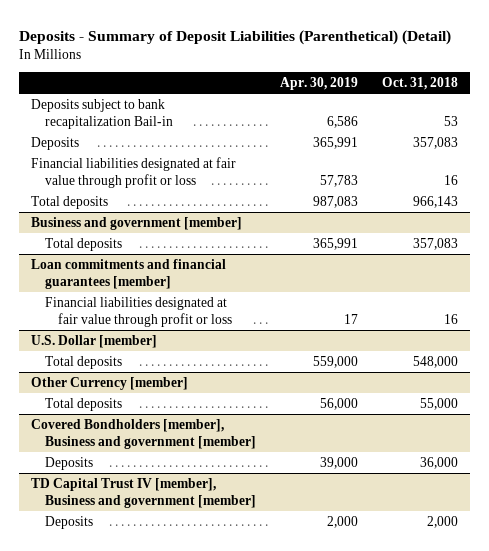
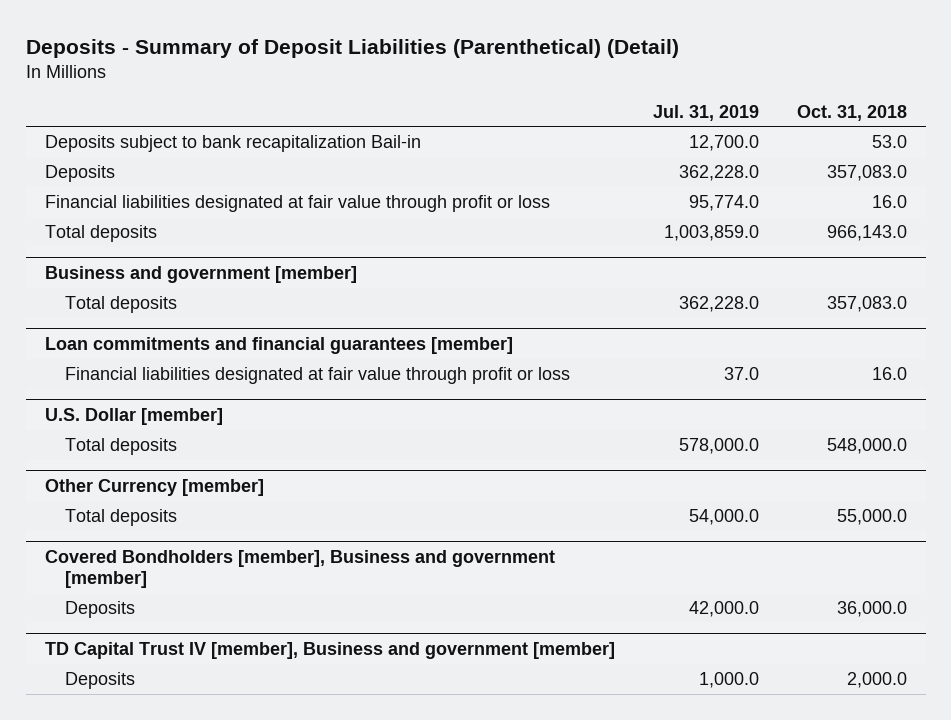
- | Apr. 30, 2019 | Oct. 31, 2018
+ | Jul. 31, 2019 | Oct. 31, 2018
- Deposits subject to bank recapitalization Bail-in | 6,586 | 53
- Deposits | 365,991 | 357,083
- Financial liabilities designated at fair value through profit or loss | 57,783 | 16
- Total deposits | 987,083 | 966,143
+ Deposits subject to bank recapitalization Bail-in | 12,700.0 | 53.0
+ Deposits | 362,228.0 | 357,083.0
+ Financial liabilities designated at fair value through profit or loss | 95,774.0 | 16.0
+ Total deposits | 1,003,859.0 | 966,143.0
@ Business and government [member]
- Total deposits | 365,991 | 357,083
+ Total deposits | 362,228.0 | 357,083.0
@ Loan commitments and financial guarantees [member]
- Financial liabilities designated at fair value through profit or loss | 17 | 16
+ Financial liabilities designated at fair value through profit or loss | 37.0 | 16.0
@ U.S. Dollar [member]
- Total deposits | 559,000 | 548,000
+ Total deposits | 578,000.0 | 548,000.0
@ Other Currency [member]
- Total deposits | 56,000 | 55,000
+ Total deposits | 54,000.0 | 55,000.0
@ Covered Bondholders [member], Business and government [member]
- Deposits | 39,000 | 36,000
+ Deposits | 42,000.0 | 36,000.0
@ TD Capital Trust IV [member], Business and government [member]
- Deposits | 2,000 | 2,000
+ Deposits | 1,000.0 | 2,000.0

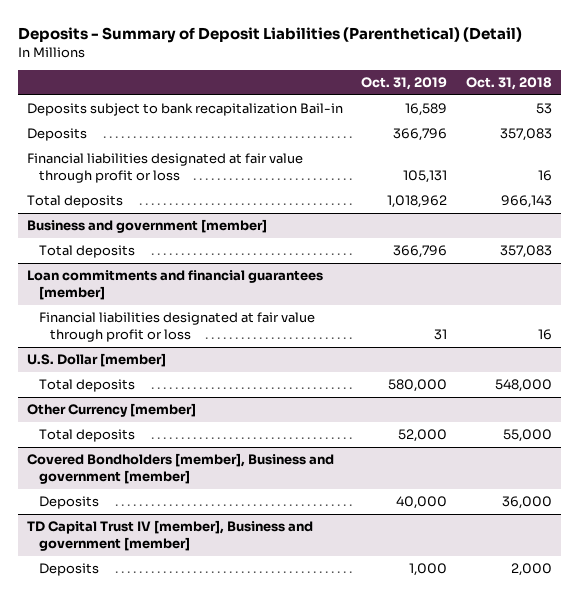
- | Jul. 31, 2019 | Oct. 31, 2018
+ | Oct. 31, 2019 | Oct. 31, 2018
- Deposits subject to bank recapitalization Bail-in | 12,700.0 | 53.0
- Deposits | 362,228.0 | 357,083.0
- Financial liabilities designated at fair value through profit or loss | 95,774.0 | 16.0
- Total deposits | 1,003,859.0 | 966,143.0
+ Deposits subject to bank recapitalization Bail-in | 16,589 | 53
+ Deposits | 366,796 | 357,083
+ Financial liabilities designated at fair value through profit or loss | 105,131 | 16
+ Total deposits | 1,018,962 | 966,143
@ Business and government [member]
- Total deposits | 362,228.0 | 357,083.0
+ Total deposits | 366,796 | 357,083
@ Loan commitments and financial guarantees [member]
- Financial liabilities designated at fair value through profit or loss | 37.0 | 16.0
+ Financial liabilities designated at fair value through profit or loss | 31 | 16
@ U.S. Dollar [member]
- Total deposits | 578,000.0 | 548,000.0
+ Total deposits | 580,000 | 548,000
@ Other Currency [member]
- Total deposits | 54,000.0 | 55,000.0
+ Total deposits | 52,000 | 55,000
@ Covered Bondholders [member], Business and government [member]
- Deposits | 42,000.0 | 36,000.0
+ Deposits | 40,000 | 36,000
@ TD Capital Trust IV [member], Business and government [member]
- Deposits | 1,000.0 | 2,000.0
+ Deposits | 1,000 | 2,000

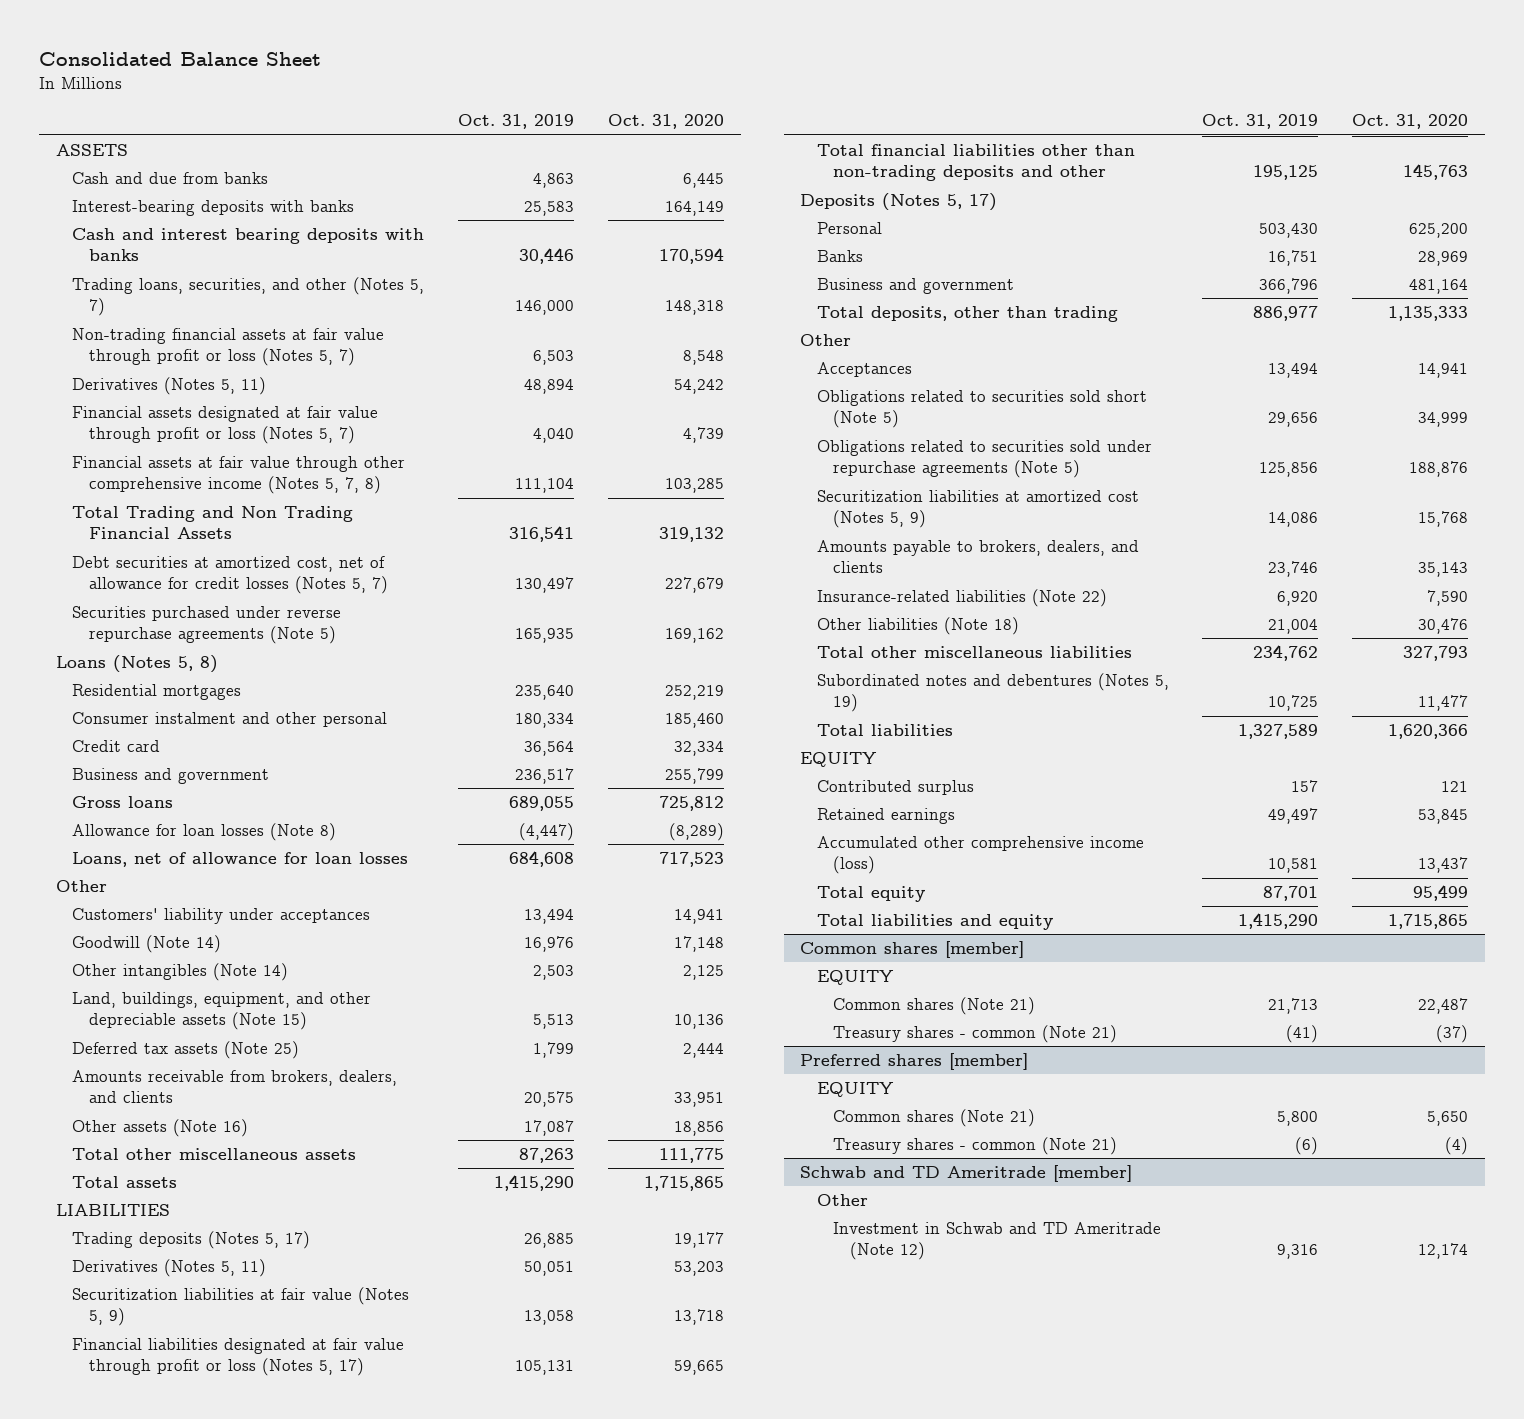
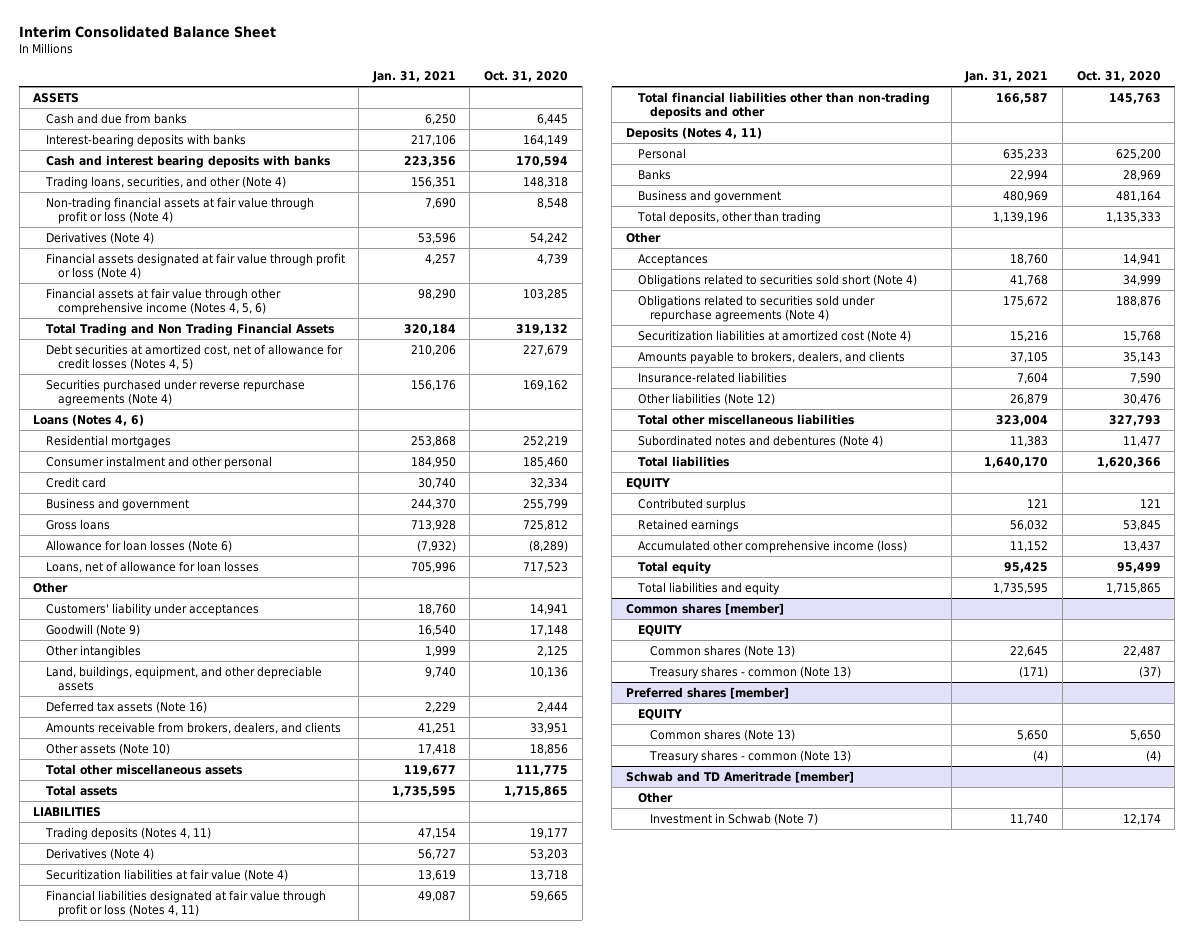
- Consolidated Balance Sheet
+ Interim Consolidated Balance Sheet
- | Oct. 31, 2019 | Oct. 31, 2020
+ | Jan. 31, 2021 | Oct. 31, 2020
- Trading loans, securities, and other (Notes 5, 7) | 146,000 | 148,318
- Non-trading financial assets at fair value through profit or loss (Notes 5, 7) | 6,503 | 8,548
- Derivatives (Notes 5, 11) | 48,894 | 54,242
- Financial assets designated at fair value through profit or loss (Notes 5, 7) | 4,040 | 4,739
- Financial assets at fair value through other comprehensive income (Notes 5, 7, 8) | 111,104 | 103,285
+ Trading loans, securities, and other (Note 4) | 156,351 | 148,318
+ Non-trading financial assets at fair value through profit or loss (Note 4) | 7,690 | 8,548
+ Derivatives (Note 4) | 53,596 | 54,242
+ Financial assets designated at fair value through profit or loss (Note 4) | 4,257 | 4,739
+ Financial assets at fair value through other comprehensive income (Notes 4, 5, 6) | 98,290 | 103,285
- Debt securities at amortized cost, net of allowance for credit losses (Notes 5, 7) | 130,497 | 227,679
- Securities purchased under reverse repurchase agreements (Note 5) | 165,935 | 169,162
- Loans (Notes 5, 8)
+ Debt securities at amortized cost, net of allowance for credit losses (Notes 4, 5) | 210,206 | 227,679
+ Securities purchased under reverse repurchase agreements (Note 4) | 156,176 | 169,162
+ Loans (Notes 4, 6)
- Allowance for loan losses (Note 8) | (4,447) | (8,289)
+ Allowance for loan losses (Note 6) | (7,932) | (8,289)
- Goodwill (Note 14) | 16,976 | 17,148
- Other intangibles (Note 14) | 2,503 | 2,125
- Land, buildings, equipment, and other depreciable assets (Note 15) | 5,513 | 10,136
- Deferred tax assets (Note 25) | 1,799 | 2,444
+ Goodwill (Note 9) | 16,540 | 17,148
+ Other intangibles | 1,999 | 2,125
+ Land, buildings, equipment, and other depreciable assets | 9,740 | 10,136
+ Deferred tax assets (Note 16) | 2,229 | 2,444
- Other assets (Note 16) | 17,087 | 18,856
+ Other assets (Note 10) | 17,418 | 18,856
- Trading deposits (Notes 5, 17) | 26,885 | 19,177
- Derivatives (Notes 5, 11) | 50,051 | 53,203
- Securitization liabilities at fair value (Notes 5, 9) | 13,058 | 13,718
- Financial liabilities designated at fair value through profit or loss (Notes 5, 17) | 105,131 | 59,665
+ Trading deposits (Notes 4, 11) | 47,154 | 19,177
+ Derivatives (Note 4) | 56,727 | 53,203
+ Securitization liabilities at fair value (Note 4) | 13,619 | 13,718
+ Financial liabilities designated at fair value through profit or loss (Notes 4, 11) | 49,087 | 59,665
- Deposits (Notes 5, 17)
+ Deposits (Notes 4, 11)
- Obligations related to securities sold short (Note 5) | 29,656 | 34,999
- Obligations related to securities sold under repurchase agreements (Note 5) | 125,856 | 188,876
- Securitization liabilities at amortized cost (Notes 5, 9) | 14,086 | 15,768
+ Obligations related to securities sold short (Note 4) | 41,768 | 34,999
+ Obligations related to securities sold under repurchase agreements (Note 4) | 175,672 | 188,876
+ Securitization liabilities at amortized cost (Note 4) | 15,216 | 15,768
- Insurance-related liabilities (Note 22) | 6,920 | 7,590
- Other liabilities (Note 18) | 21,004 | 30,476
+ Insurance-related liabilities | 7,604 | 7,590
+ Other liabilities (Note 12) | 26,879 | 30,476
- Subordinated notes and debentures (Notes 5, 19) | 10,725 | 11,477
+ Subordinated notes and debentures (Note 4) | 11,383 | 11,477
@ Common shares [member]
- Common shares (Note 21) | 21,713 | 22,487
- Treasury shares - common (Note 21) | (41) | (37)
+ Common shares (Note 13) | 22,645 | 22,487
+ Treasury shares - common (Note 13) | (171) | (37)
@ Preferred shares [member]
- Common shares (Note 21) | 5,800 | 5,650
- Treasury shares - common (Note 21) | (6) | (4)
+ Common shares (Note 13) | 5,650 | 5,650
+ Treasury shares - common (Note 13) | (4) | (4)
@ Schwab and TD Ameritrade [member]
- Investment in Schwab and TD Ameritrade (Note 12) | 9,316 | 12,174
+ Investment in Schwab (Note 7) | 11,740 | 12,174

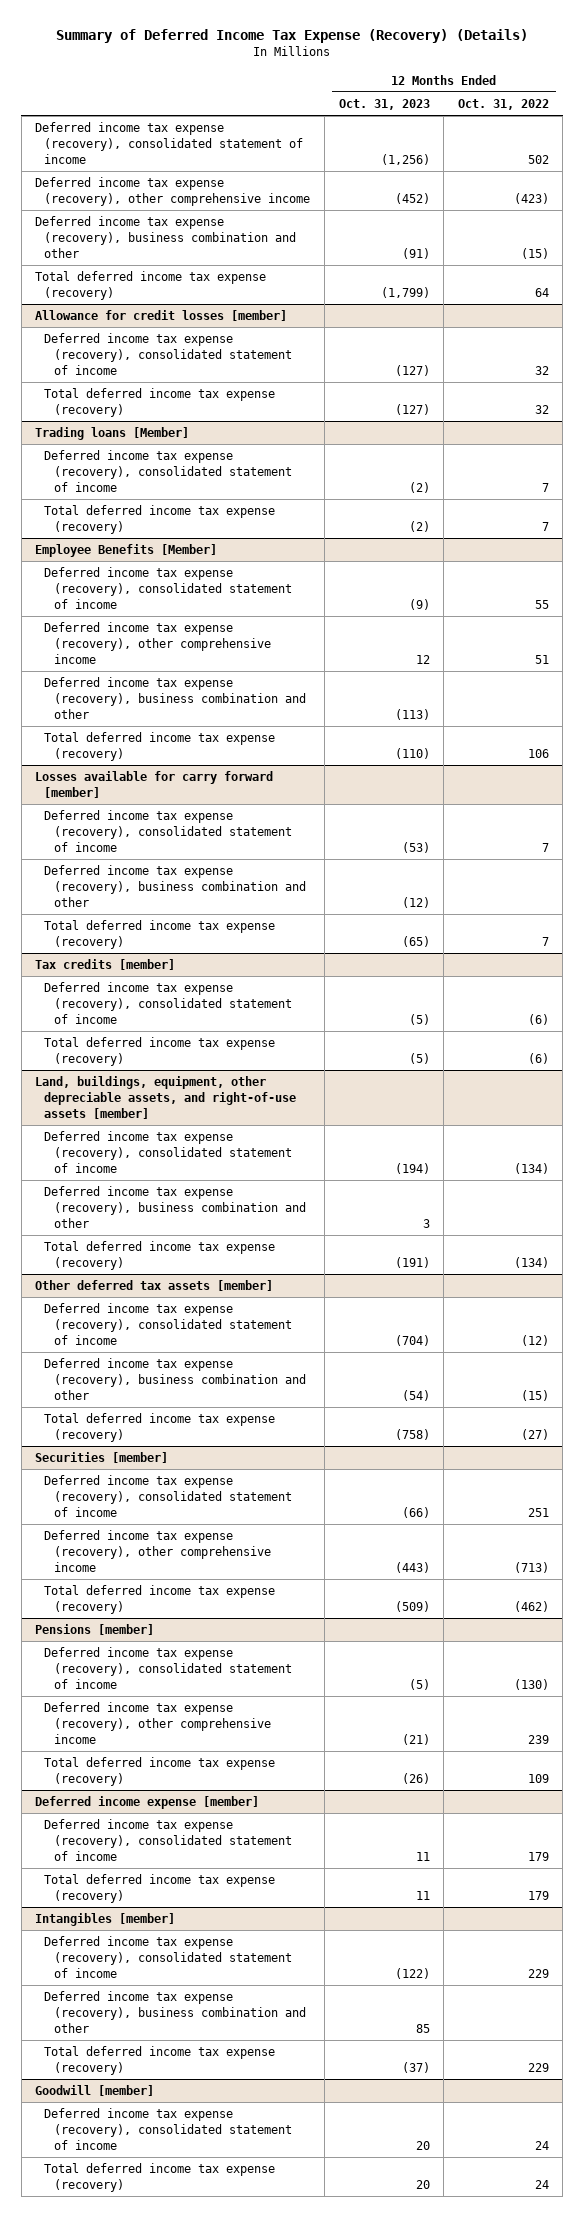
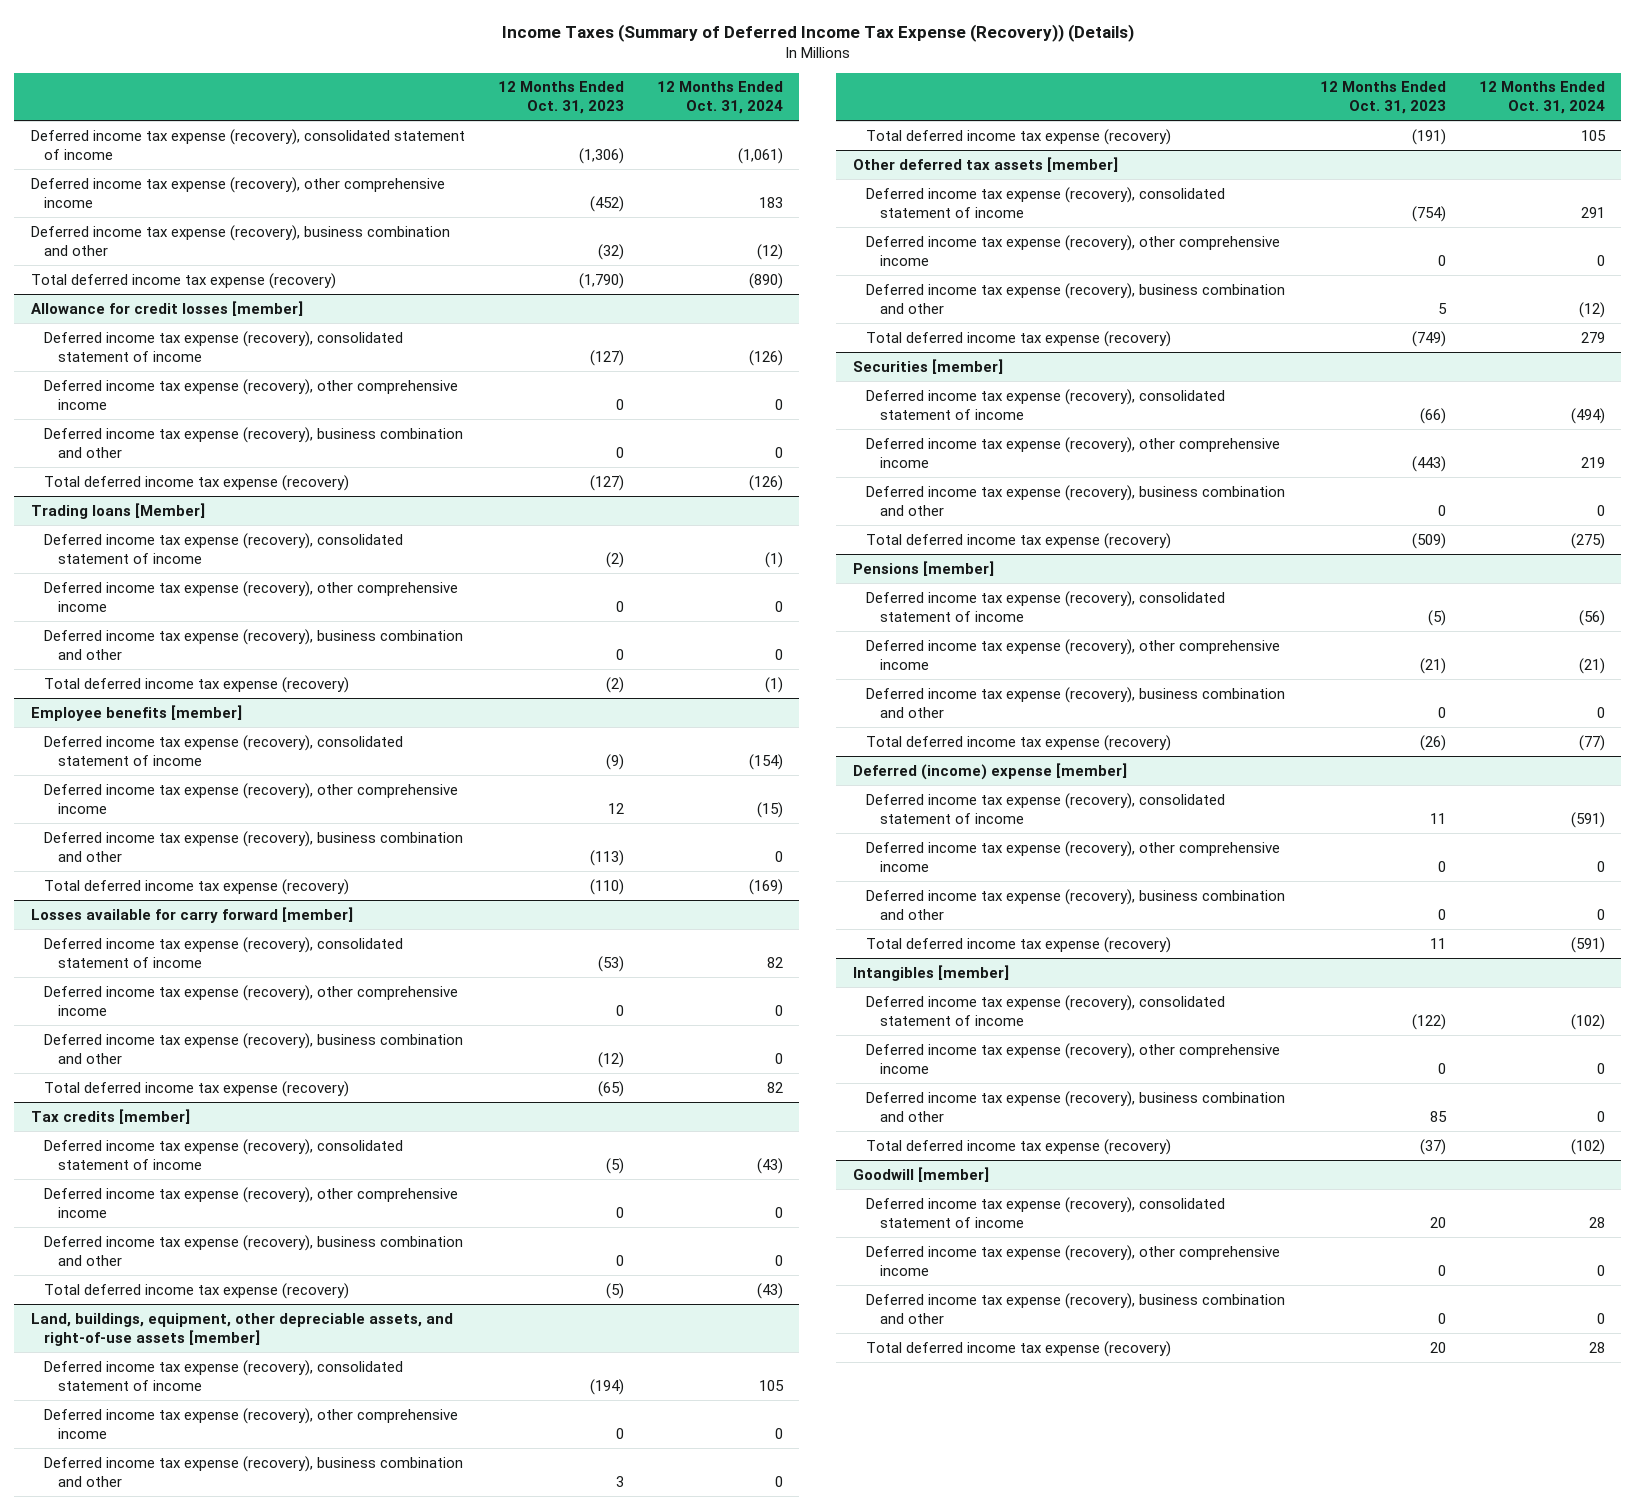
- Summary of Deferred Income Tax Expense (Recovery) (Details)
+ Income Taxes (Summary of Deferred Income Tax Expense (Recovery)) (Details)
- | 12 Months Ended Oct. 31, 2023 | 12 Months Ended Oct. 31, 2022
+ | 12 Months Ended Oct. 31, 2023 | 12 Months Ended Oct. 31, 2024
- Deferred income tax expense (recovery), consolidated statement of income | (1,256) | 502
+ Deferred income tax expense (recovery), consolidated statement of income | (1,306) | (1,061)
- Deferred income tax expense (recovery), business combination and other | (91) | (15)
- Total deferred income tax expense (recovery) | (1,799) | 64
+ Deferred income tax expense (recovery), business combination and other | (32) | (12)
+ Total deferred income tax expense (recovery) | (1,790) | (890)
@ Allowance for credit losses [member]
+ Deferred income tax expense (recovery), other comprehensive income | 0 | 0
+ Deferred income tax expense (recovery), business combination and other | 0 | 0
@ Trading loans [Member]
+ Deferred income tax expense (recovery), other comprehensive income | 0 | 0
+ Deferred income tax expense (recovery), business combination and other | 0 | 0
- Employee Benefits [Member]
+ Employee benefits [member]
@ Losses available for carry forward [member]
+ Deferred income tax expense (recovery), other comprehensive income | 0 | 0
@ Tax credits [member]
+ Deferred income tax expense (recovery), other comprehensive income | 0 | 0
+ Deferred income tax expense (recovery), business combination and other | 0 | 0
@ Land, buildings, equipment, other depreciable assets, and right-of-use assets [member]
+ Deferred income tax expense (recovery), other comprehensive income | 0 | 0
@ Other deferred tax assets [member]
- Deferred income tax expense (recovery), consolidated statement of income | (704) | (12)
- Deferred income tax expense (recovery), business combination and other | (54) | (15)
- Total deferred income tax expense (recovery) | (758) | (27)
+ Deferred income tax expense (recovery), consolidated statement of income | (754) | 291
+ Deferred income tax expense (recovery), other comprehensive income | 0 | 0
+ Deferred income tax expense (recovery), business combination and other | 5 | (12)
+ Total deferred income tax expense (recovery) | (749) | 279
@ Securities [member]
+ Deferred income tax expense (recovery), business combination and other | 0 | 0
@ Pensions [member]
+ Deferred income tax expense (recovery), business combination and other | 0 | 0
- Deferred income expense [member]
+ Deferred (income) expense [member]
+ Deferred income tax expense (recovery), other comprehensive income | 0 | 0
+ Deferred income tax expense (recovery), business combination and other | 0 | 0
@ Intangibles [member]
+ Deferred income tax expense (recovery), other comprehensive income | 0 | 0
@ Goodwill [member]
+ Deferred income tax expense (recovery), other comprehensive income | 0 | 0
+ Deferred income tax expense (recovery), business combination and other | 0 | 0

